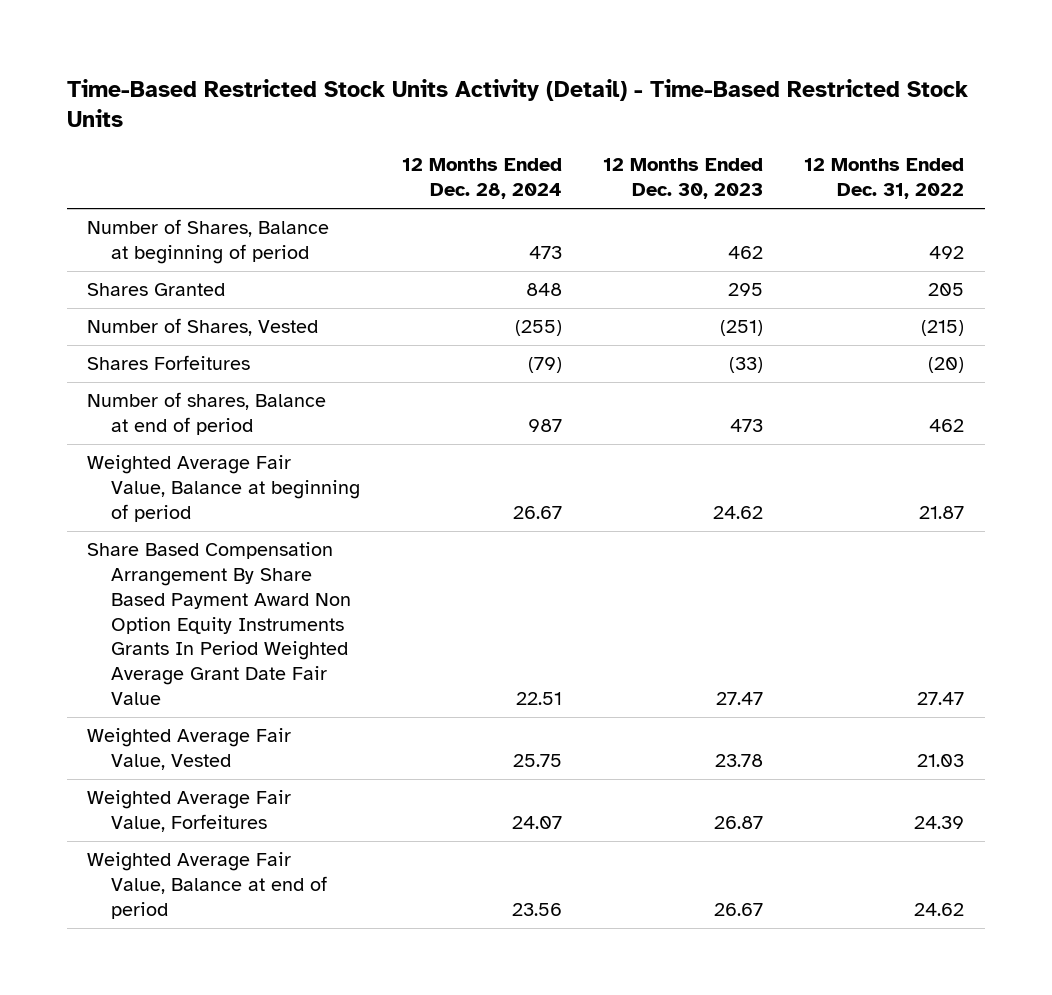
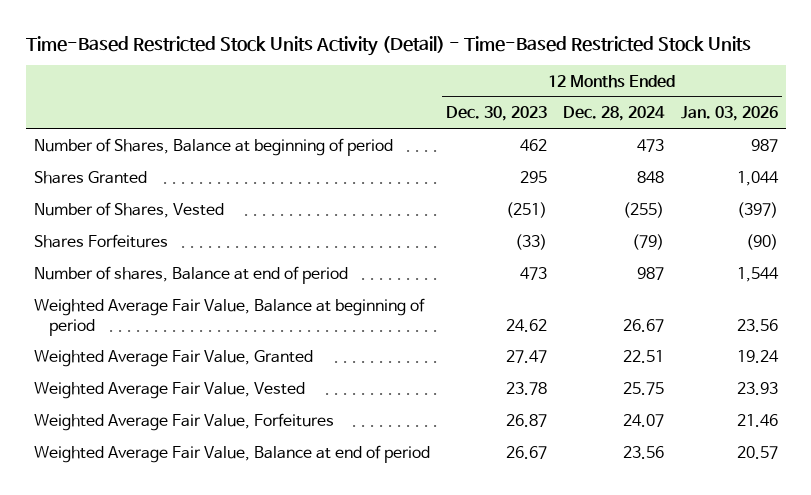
- | 12 Months Ended Dec. 28, 2024 | 12 Months Ended Dec. 30, 2023 | 12 Months Ended Dec. 31, 2022
+ | 12 Months Ended Dec. 30, 2023 | 12 Months Ended Dec. 28, 2024 | 12 Months Ended Jan. 03, 2026
- Share Based Compensation Arrangement By Share Based Payment Award Non Option Equity Instruments Grants In Period Weighted Average Grant Date Fair Value | 22.51 | 27.47 | 27.47
+ Weighted Average Fair Value, Granted | 27.47 | 22.51 | 19.24

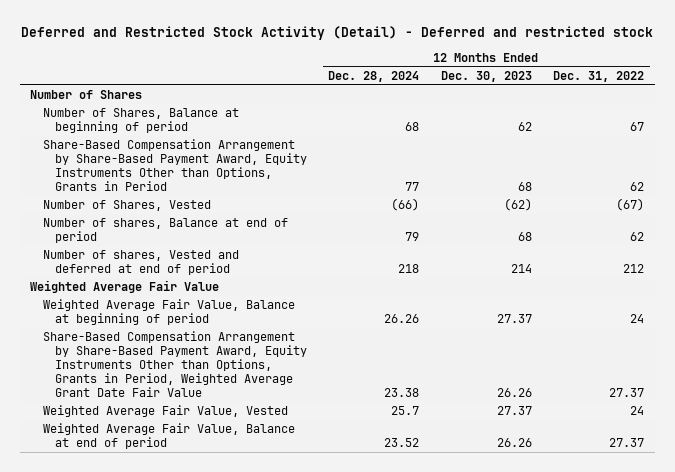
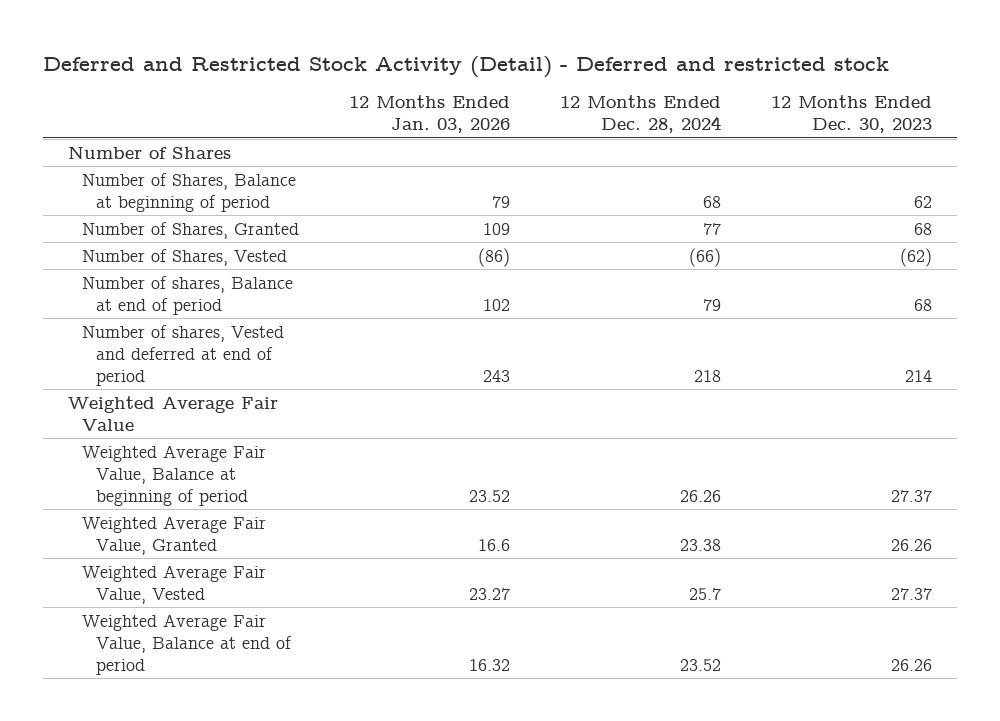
- | 12 Months Ended Dec. 28, 2024 | 12 Months Ended Dec. 30, 2023 | 12 Months Ended Dec. 31, 2022
+ | 12 Months Ended Jan. 03, 2026 | 12 Months Ended Dec. 28, 2024 | 12 Months Ended Dec. 30, 2023
- Share-Based Compensation Arrangement by Share-Based Payment Award, Equity Instruments Other than Options, Grants in Period | 77 | 68 | 62
+ Number of Shares, Granted | 109 | 77 | 68
- Share-Based Compensation Arrangement by Share-Based Payment Award, Equity Instruments Other than Options, Grants in Period, Weighted Average Grant Date Fair Value | 23.38 | 26.26 | 27.37
+ Weighted Average Fair Value, Granted | 16.6 | 23.38 | 26.26

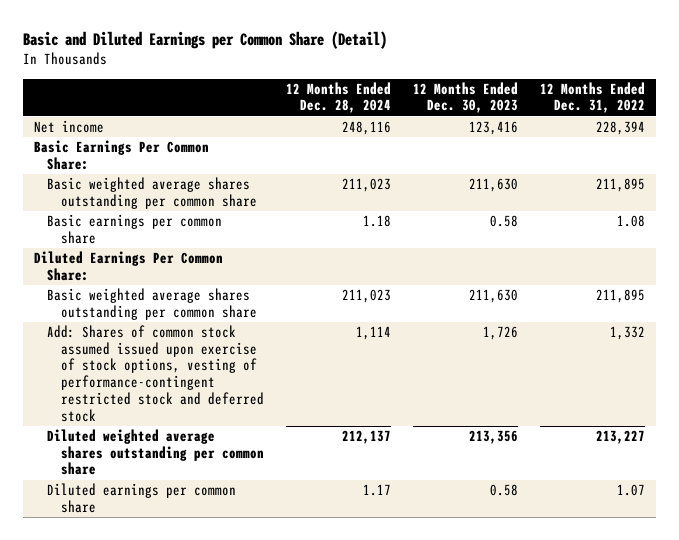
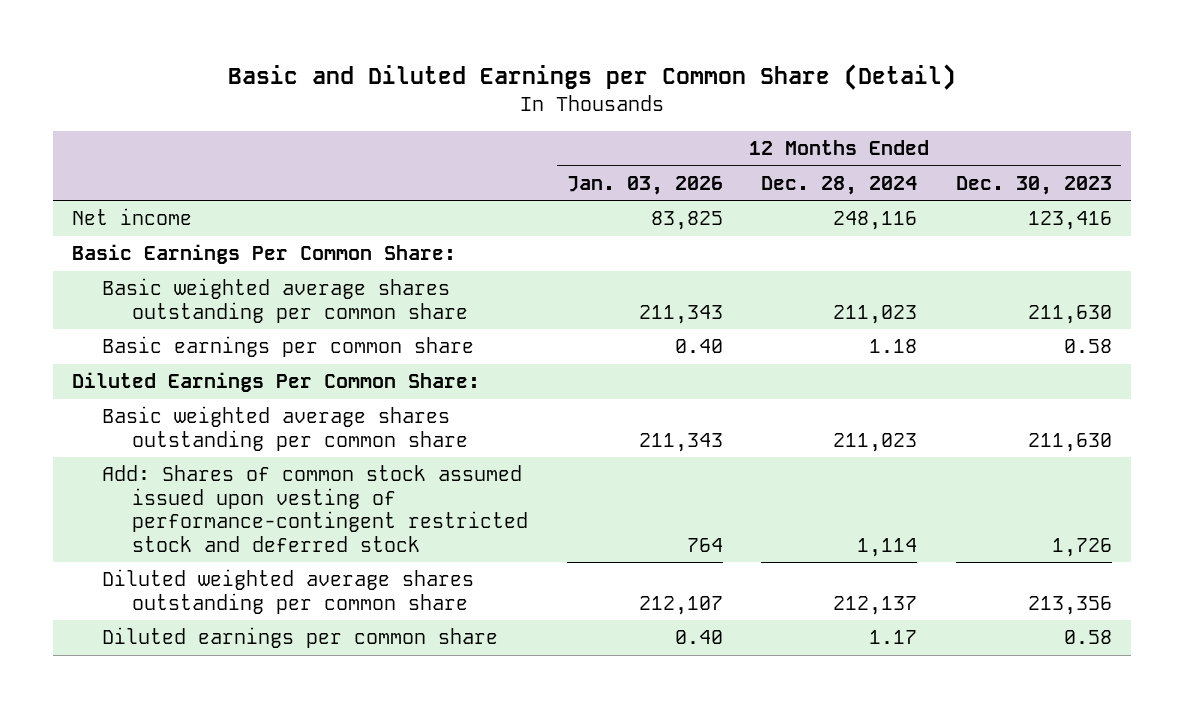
- | 12 Months Ended Dec. 28, 2024 | 12 Months Ended Dec. 30, 2023 | 12 Months Ended Dec. 31, 2022
+ | 12 Months Ended Jan. 03, 2026 | 12 Months Ended Dec. 28, 2024 | 12 Months Ended Dec. 30, 2023
- Add: Shares of common stock assumed issued upon exercise of stock options, vesting of performance-contingent restricted stock and deferred stock | 1,114 | 1,726 | 1,332
+ Add: Shares of common stock assumed issued upon vesting of performance-contingent restricted stock and deferred stock | 764 | 1,114 | 1,726

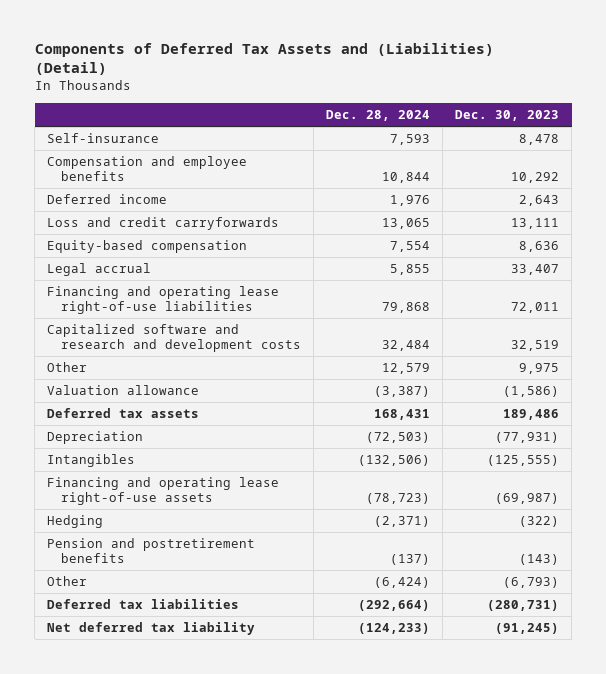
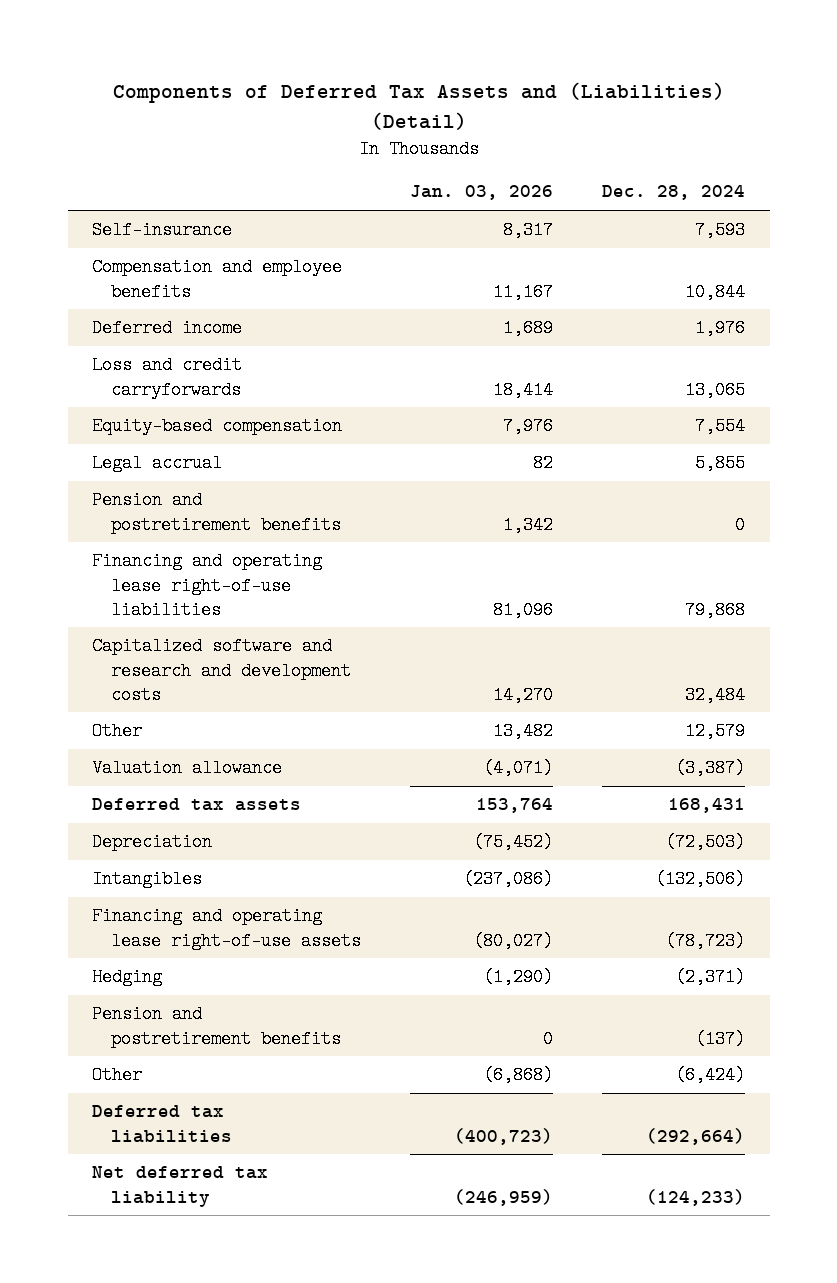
- | Dec. 28, 2024 | Dec. 30, 2023
+ | Jan. 03, 2026 | Dec. 28, 2024
+ Pension and postretirement benefits | 1,342 | 0

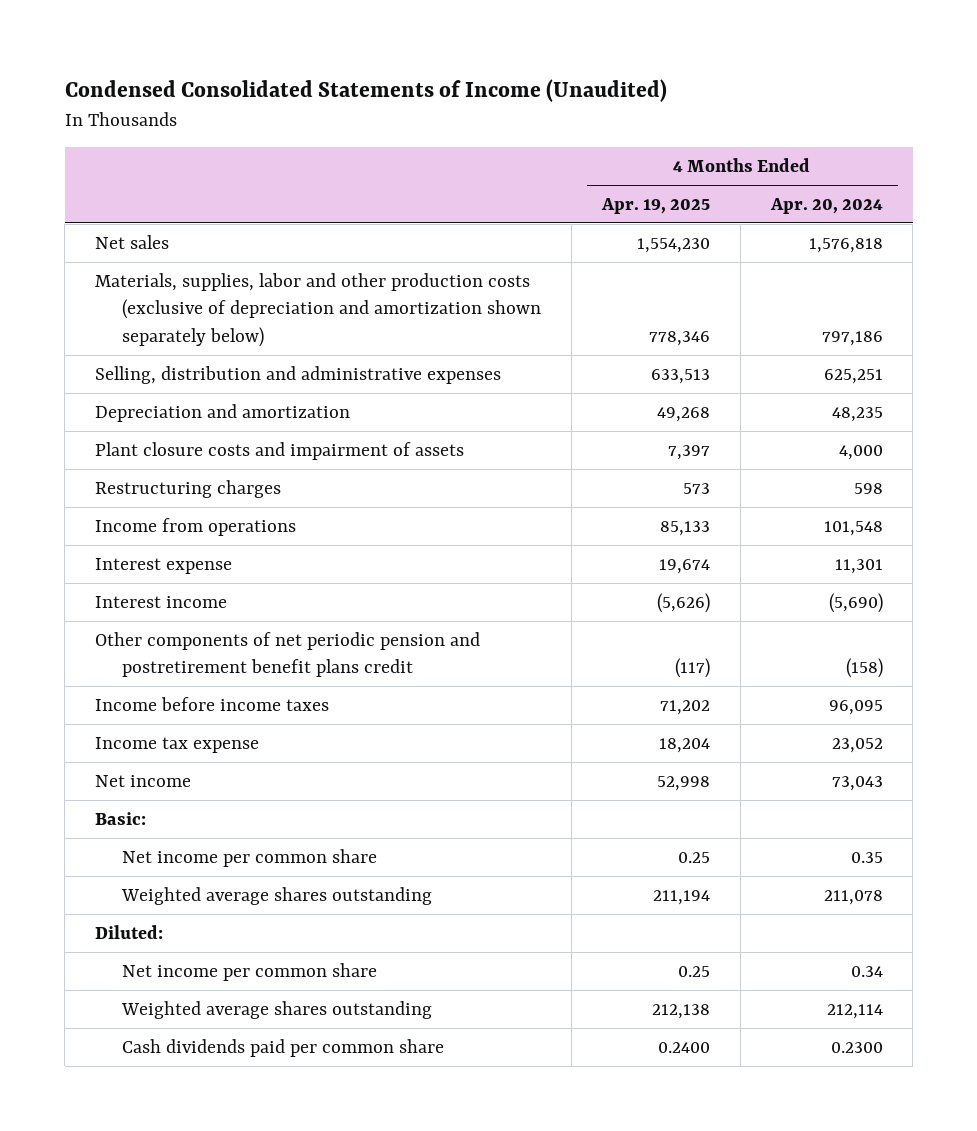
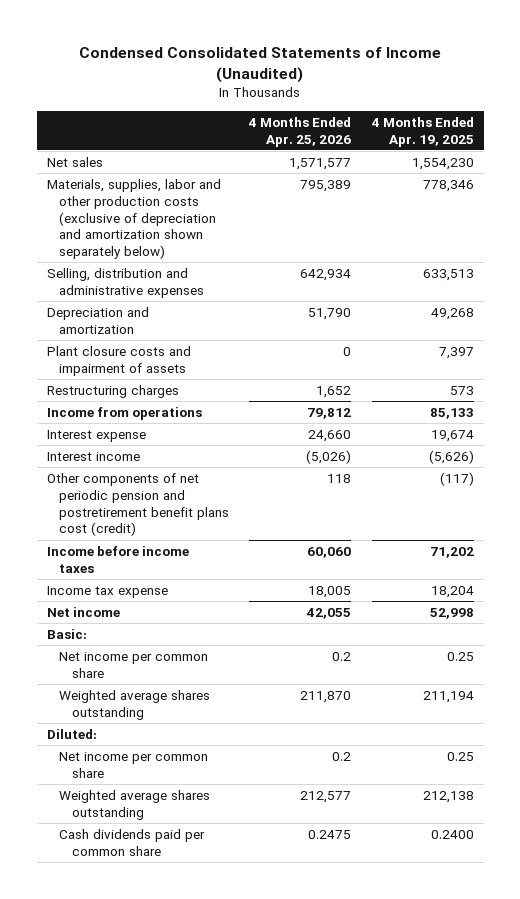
- | 4 Months Ended Apr. 19, 2025 | 4 Months Ended Apr. 20, 2024
+ | 4 Months Ended Apr. 25, 2026 | 4 Months Ended Apr. 19, 2025
- Other components of net periodic pension and postretirement benefit plans credit | (117) | (158)
+ Other components of net periodic pension and postretirement benefit plans cost (credit) | 118 | (117)

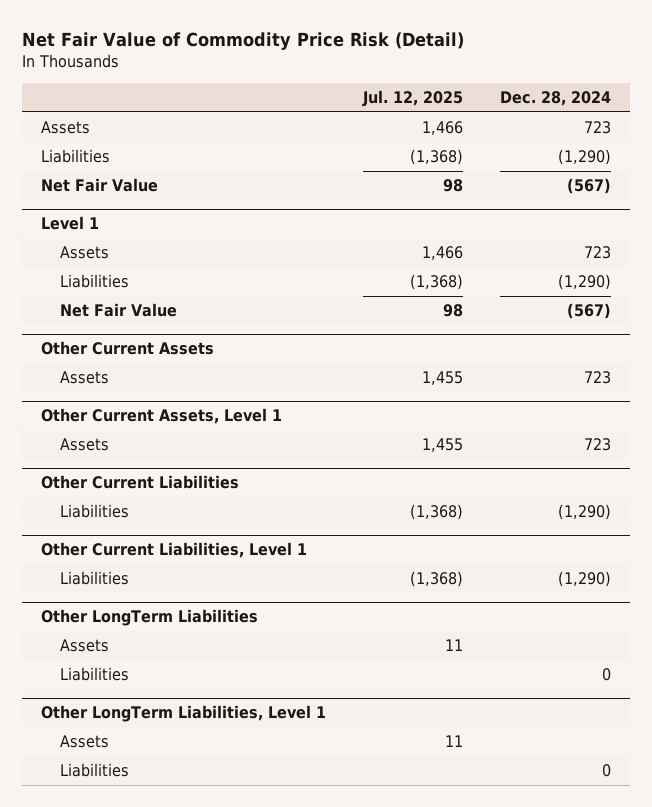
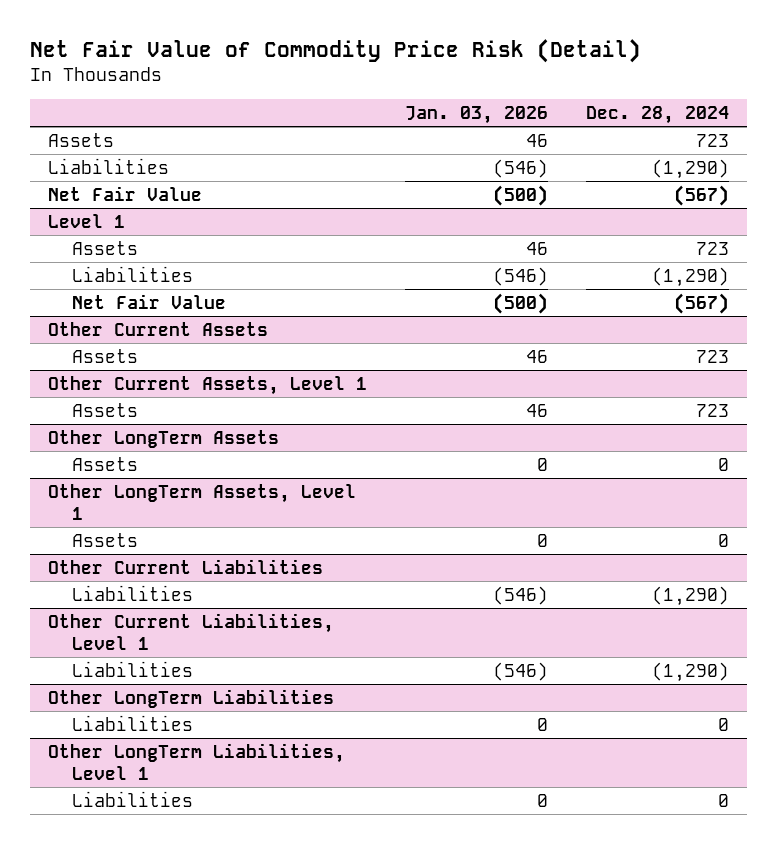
- | Jul. 12, 2025 | Dec. 28, 2024
+ | Jan. 03, 2026 | Dec. 28, 2024
+ Other LongTerm Assets
+ Assets | 0 | 0
+ Other LongTerm Assets, Level 1
+ Assets | 0 | 0
@ Other LongTerm Liabilities
- Assets | 11 |
@ Other LongTerm Liabilities, Level 1
- Assets | 11 |

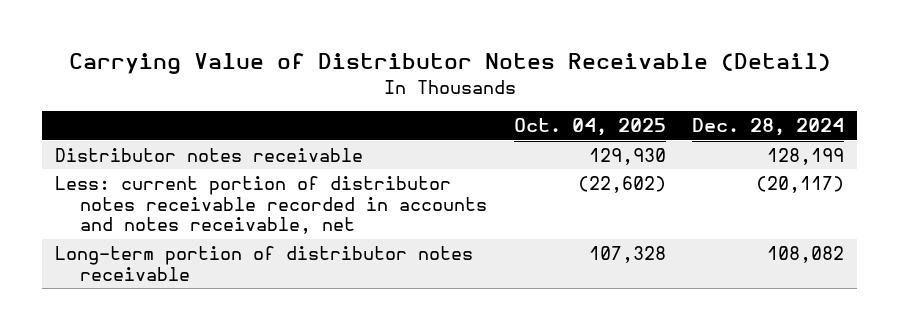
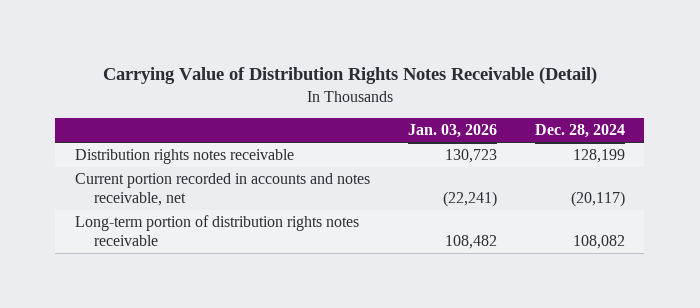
- Carrying Value of Distributor Notes Receivable (Detail)
+ Carrying Value of Distribution Rights Notes Receivable (Detail)
- | Oct. 04, 2025 | Dec. 28, 2024
+ | Jan. 03, 2026 | Dec. 28, 2024
- Distributor notes receivable | 129,930 | 128,199
- Less: current portion of distributor notes receivable recorded in accounts and notes receivable, net | (22,602) | (20,117)
- Long-term portion of distributor notes receivable | 107,328 | 108,082
+ Distribution rights notes receivable | 130,723 | 128,199
+ Current portion recorded in accounts and notes receivable, net | (22,241) | (20,117)
+ Long-term portion of distribution rights notes receivable | 108,482 | 108,082

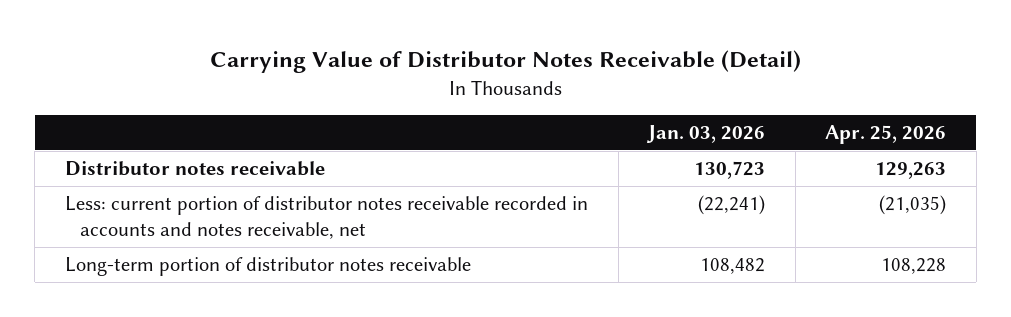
- Carrying Value of Distribution Rights Notes Receivable (Detail)
+ Carrying Value of Distributor Notes Receivable (Detail)
- | Jan. 03, 2026 | Dec. 28, 2024
+ | Jan. 03, 2026 | Apr. 25, 2026
- Distribution rights notes receivable | 130,723 | 128,199
- Current portion recorded in accounts and notes receivable, net | (22,241) | (20,117)
- Long-term portion of distribution rights notes receivable | 108,482 | 108,082
+ Distributor notes receivable | 130,723 | 129,263
+ Less: current portion of distributor notes receivable recorded in accounts and notes receivable, net | (22,241) | (21,035)
+ Long-term portion of distributor notes receivable | 108,482 | 108,228

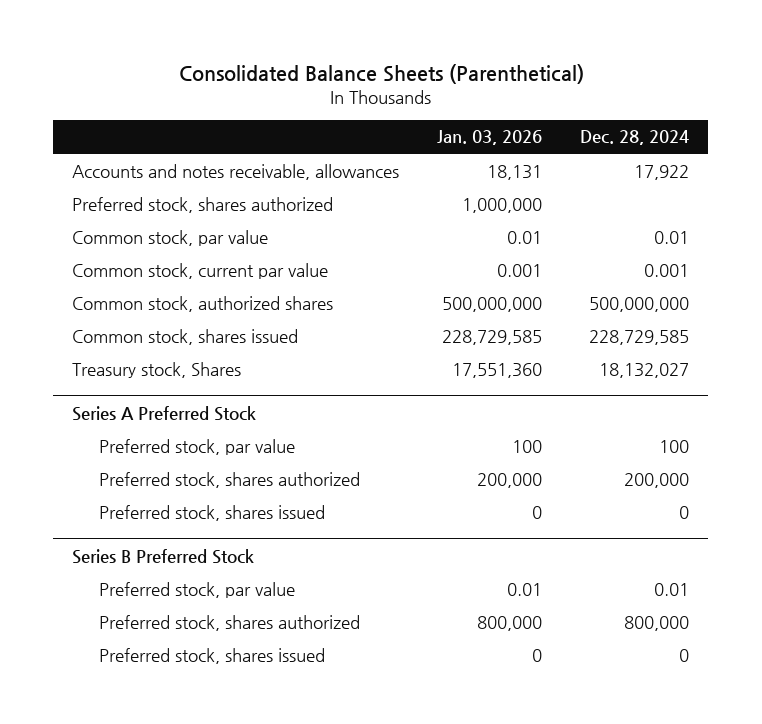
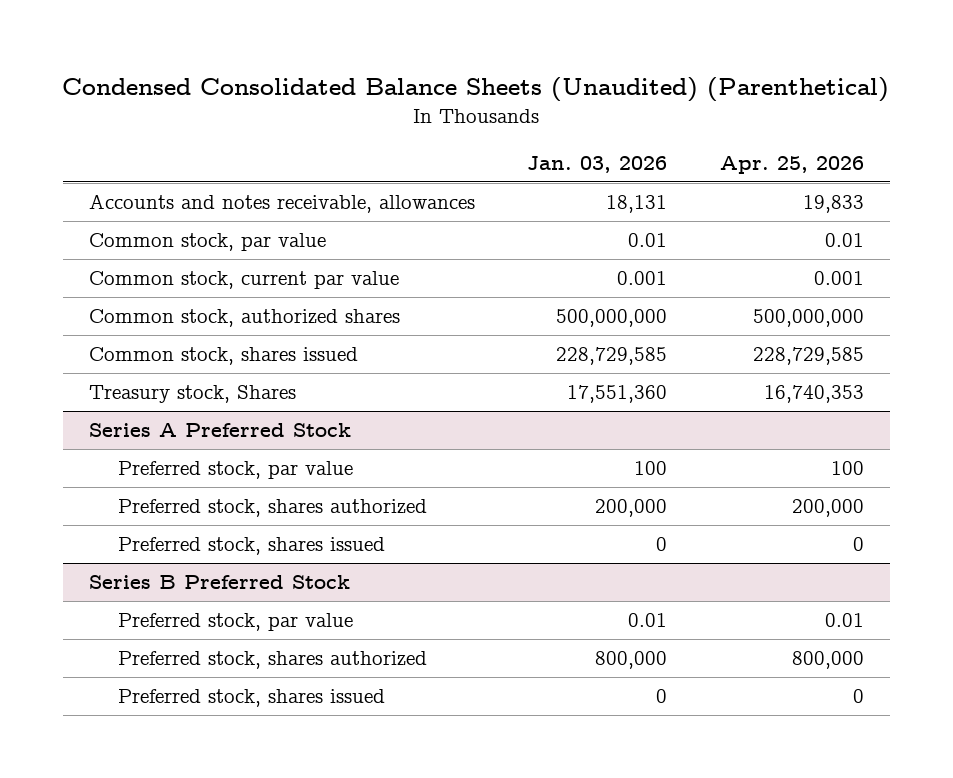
- Consolidated Balance Sheets (Parenthetical)
+ Condensed Consolidated Balance Sheets (Unaudited) (Parenthetical)
- | Jan. 03, 2026 | Dec. 28, 2024
+ | Jan. 03, 2026 | Apr. 25, 2026
- Preferred stock, shares authorized | 1,000,000 |

